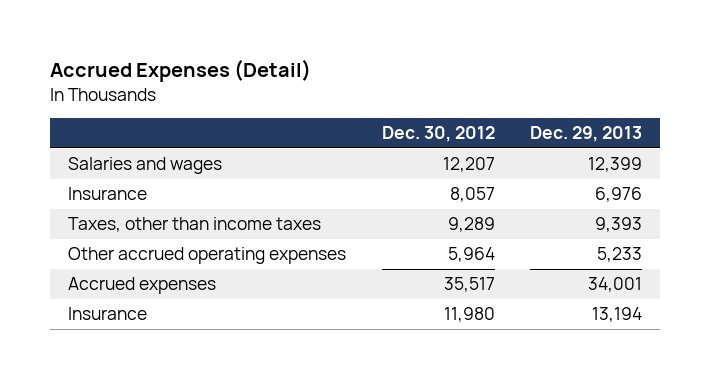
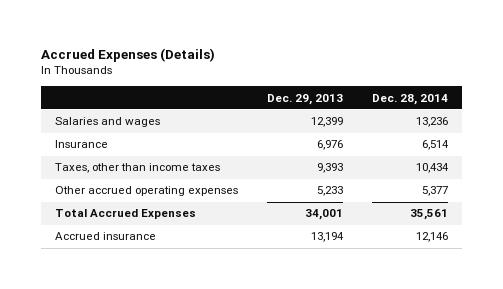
- Accrued Expenses (Detail)
+ Accrued Expenses (Details)
- | Dec. 30, 2012 | Dec. 29, 2013
+ | Dec. 29, 2013 | Dec. 28, 2014
- Accrued expenses | 35,517 | 34,001
- Insurance | 11,980 | 13,194
+ Total Accrued Expenses | 34,001 | 35,561
+ Accrued insurance | 13,194 | 12,146

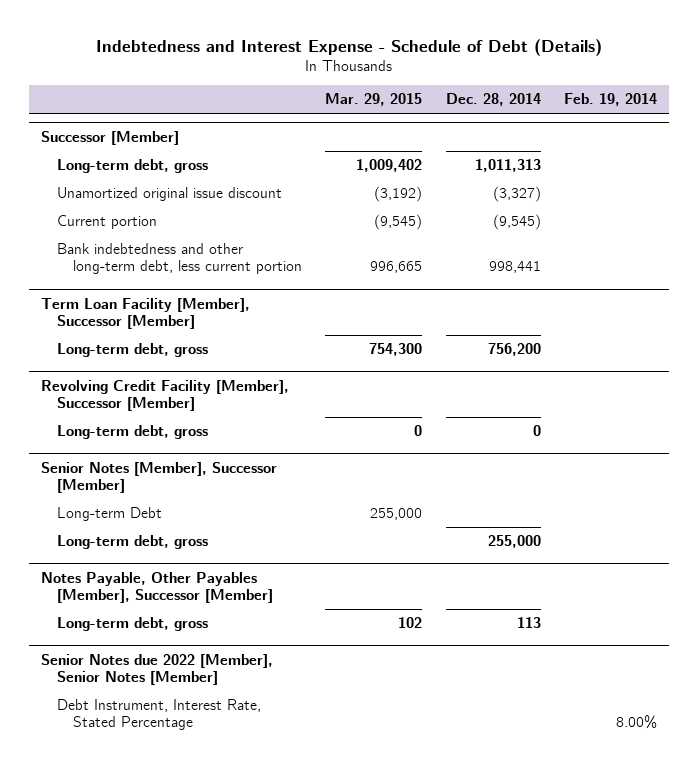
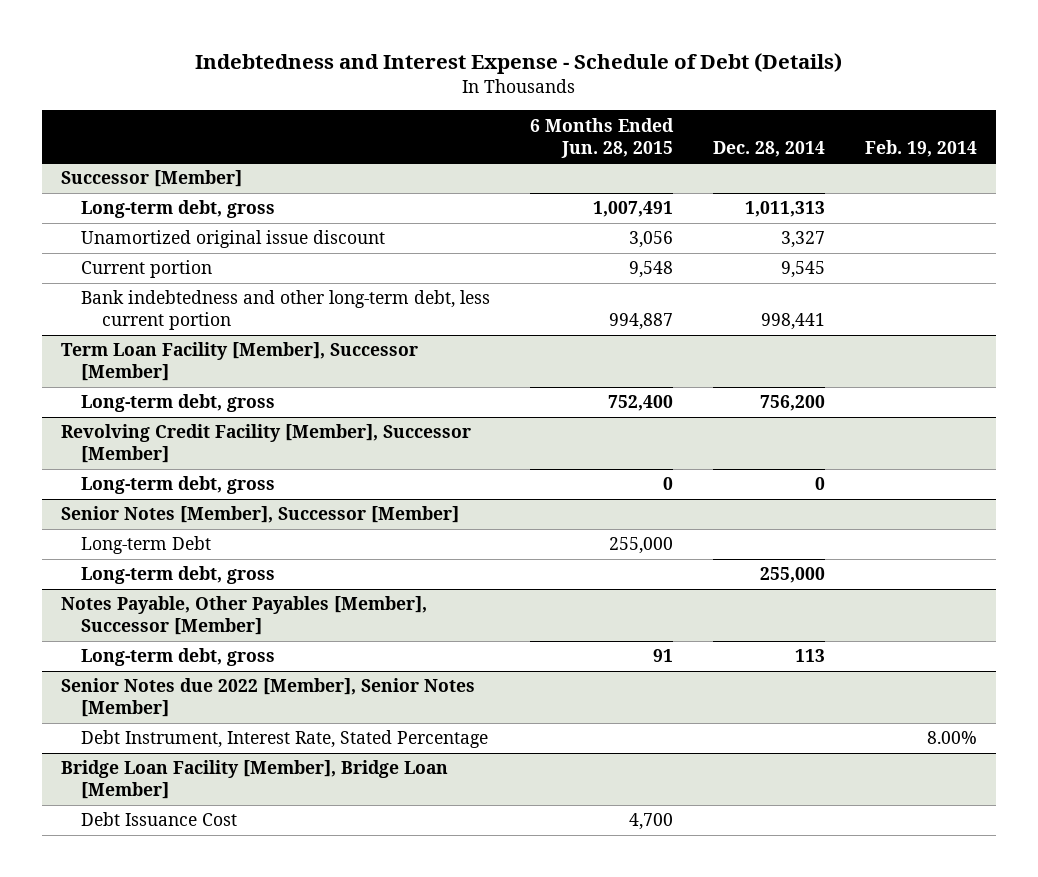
- | Mar. 29, 2015 | Dec. 28, 2014 | Feb. 19, 2014
+ | 6 Months Ended Jun. 28, 2015 | Dec. 28, 2014 | Feb. 19, 2014
@ Successor [Member]
- Unamortized original issue discount | (3,192) | (3,327) |
- Current portion | (9,545) | (9,545) |
+ Unamortized original issue discount | 3,056 | 3,327 |
+ Current portion | 9,548 | 9,545 |
+ Bridge Loan Facility [Member], Bridge Loan [Member]
+ Debt Issuance Cost | 4,700 | |

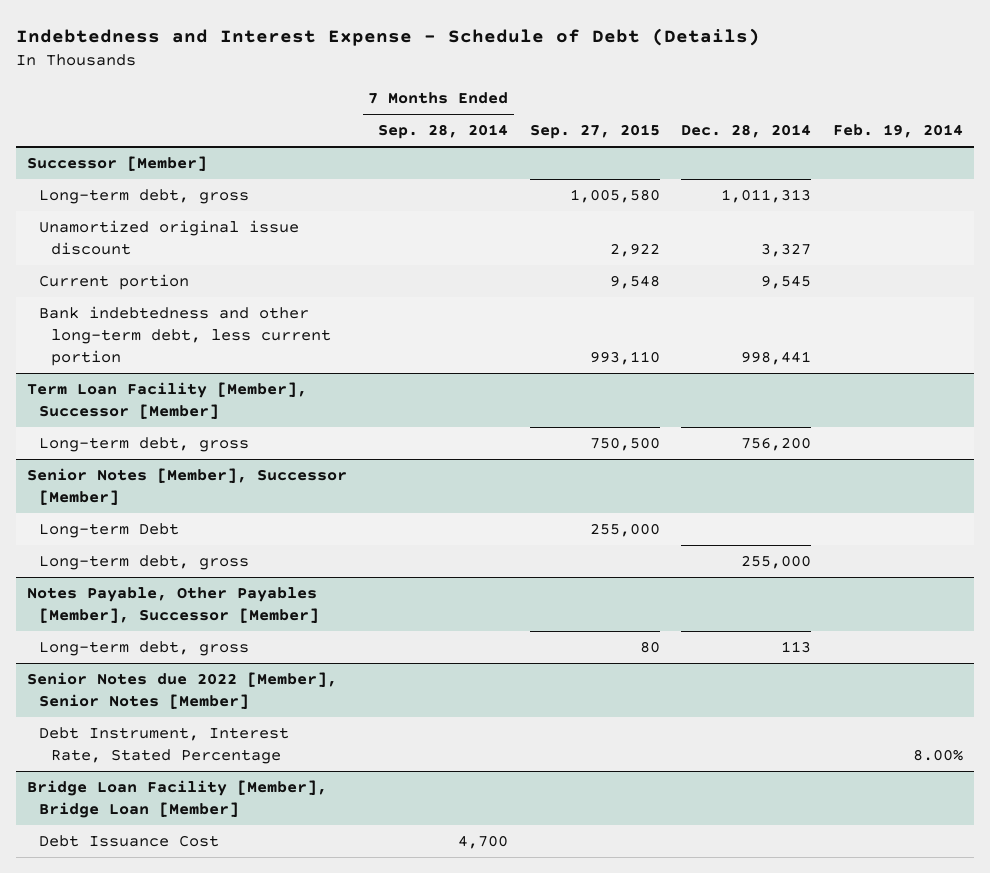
- | 6 Months Ended Jun. 28, 2015 | Dec. 28, 2014 | Feb. 19, 2014
+ | 7 Months Ended Sep. 28, 2014 | Sep. 27, 2015 | Dec. 28, 2014 | Feb. 19, 2014
- Revolving Credit Facility [Member], Successor [Member]
- Long-term debt, gross | 0 | 0 |

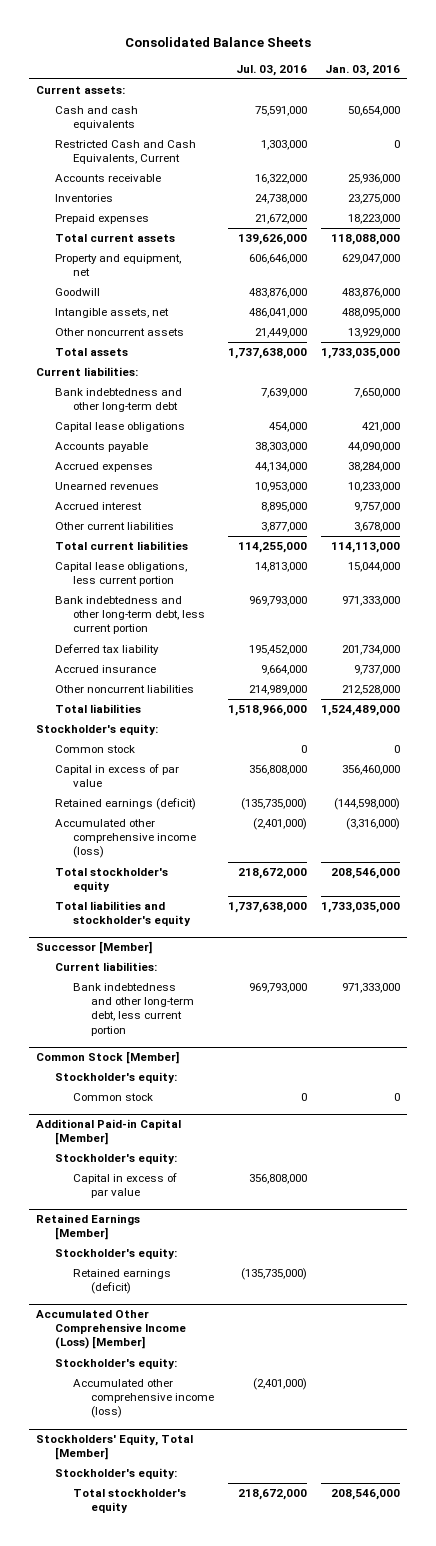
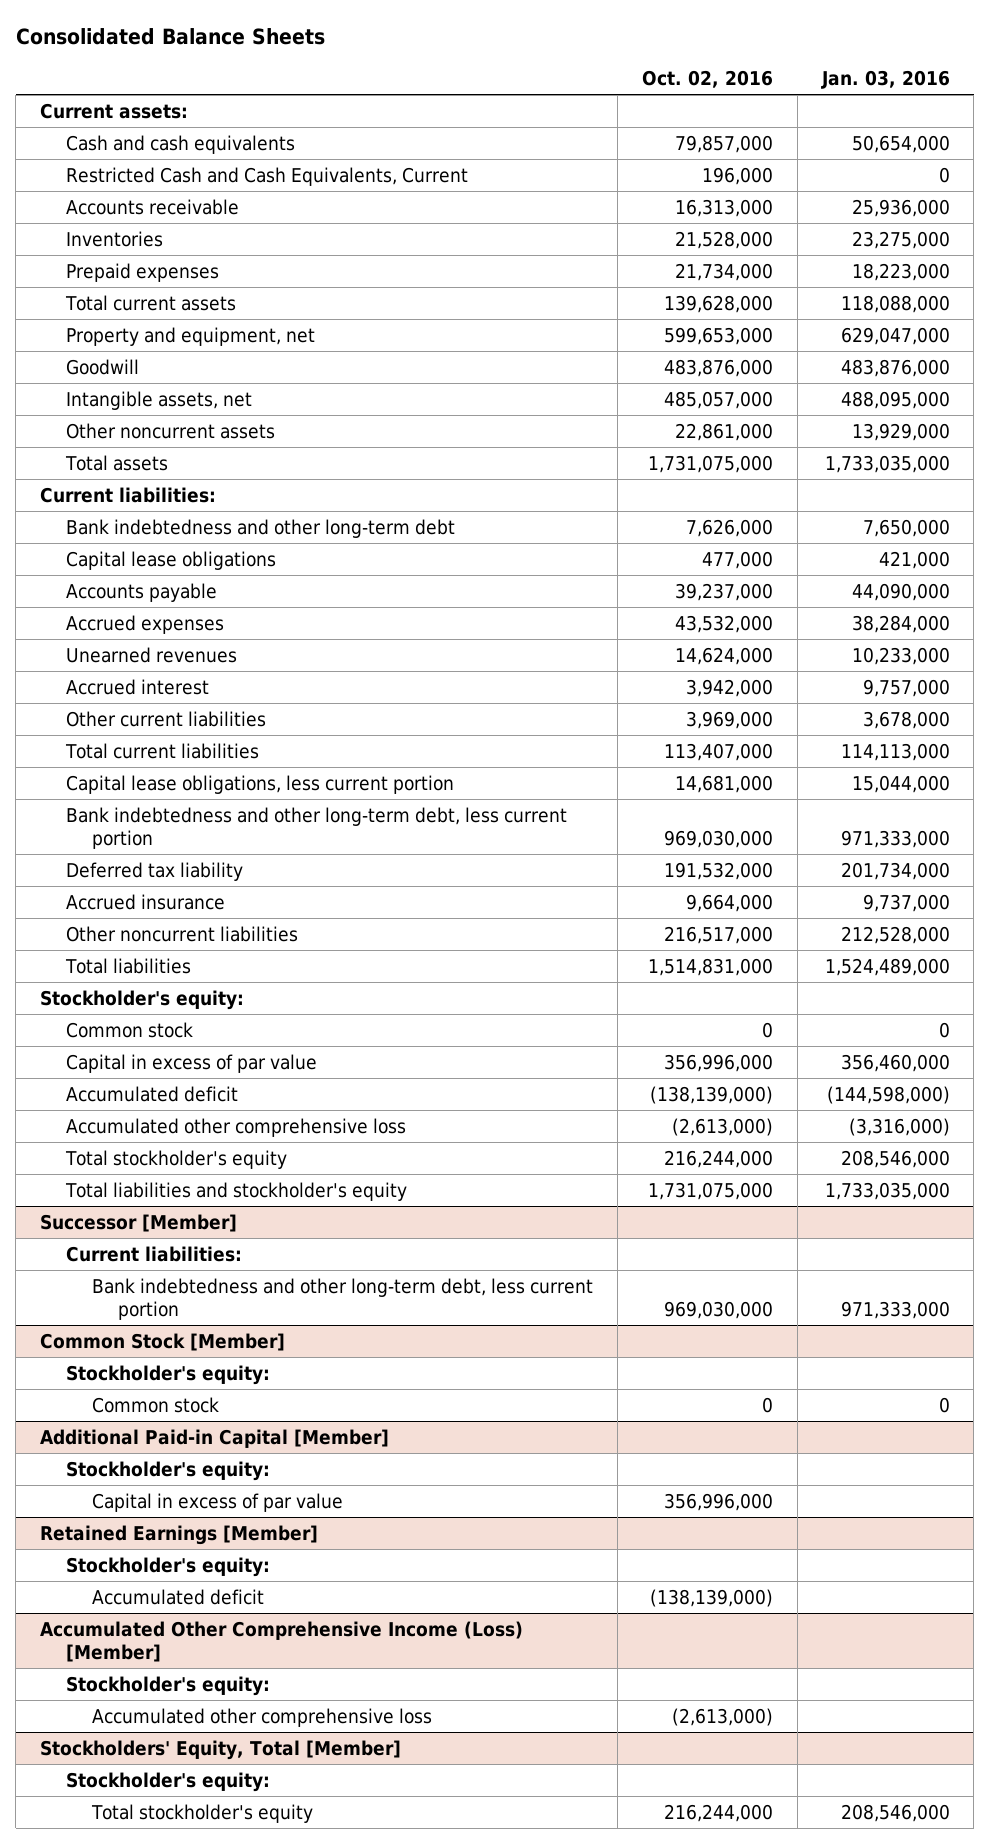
- | Jul. 03, 2016 | Jan. 03, 2016
+ | Oct. 02, 2016 | Jan. 03, 2016
- Retained earnings (deficit) | (135,735,000) | (144,598,000)
- Accumulated other comprehensive income (loss) | (2,401,000) | (3,316,000)
+ Accumulated deficit | (138,139,000) | (144,598,000)
+ Accumulated other comprehensive loss | (2,613,000) | (3,316,000)
@ Retained Earnings [Member]
- Retained earnings (deficit) | (135,735,000) |
+ Accumulated deficit | (138,139,000) |
@ Accumulated Other Comprehensive Income (Loss) [Member]
- Accumulated other comprehensive income (loss) | (2,401,000) |
+ Accumulated other comprehensive loss | (2,613,000) |

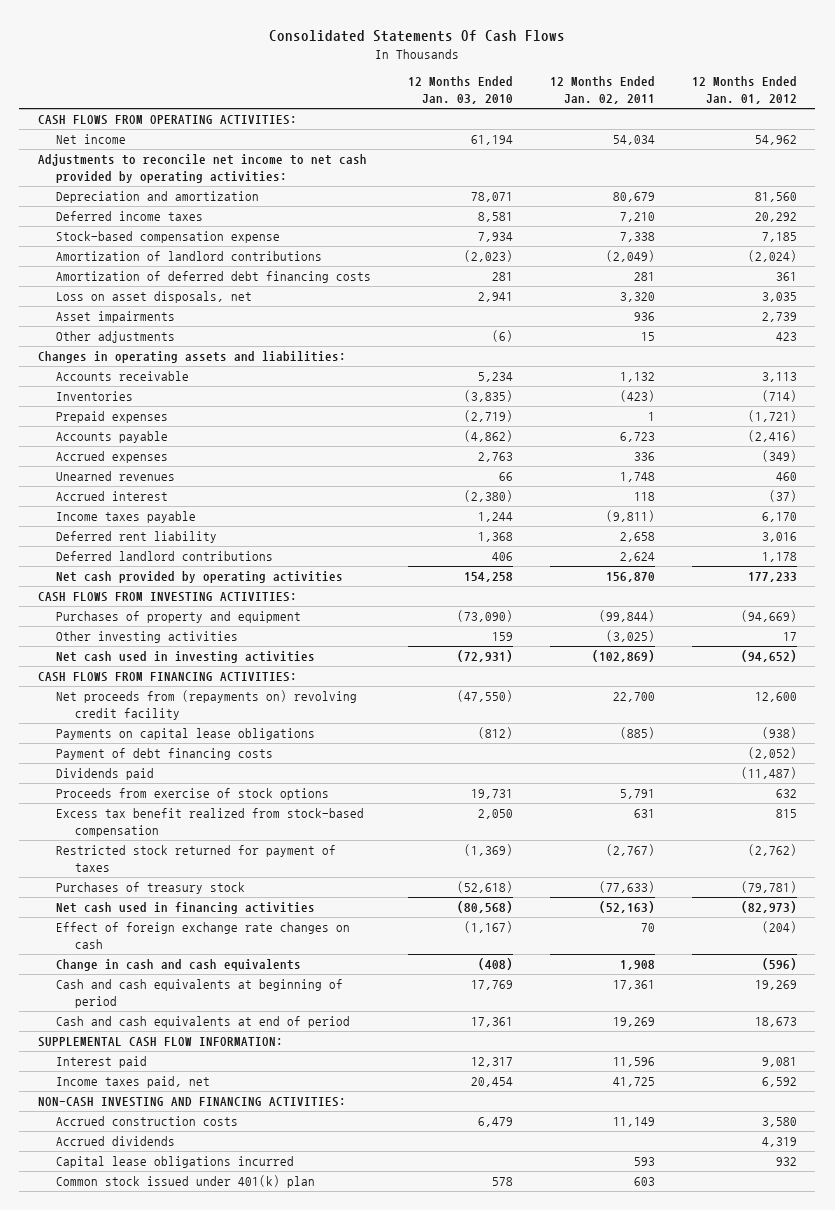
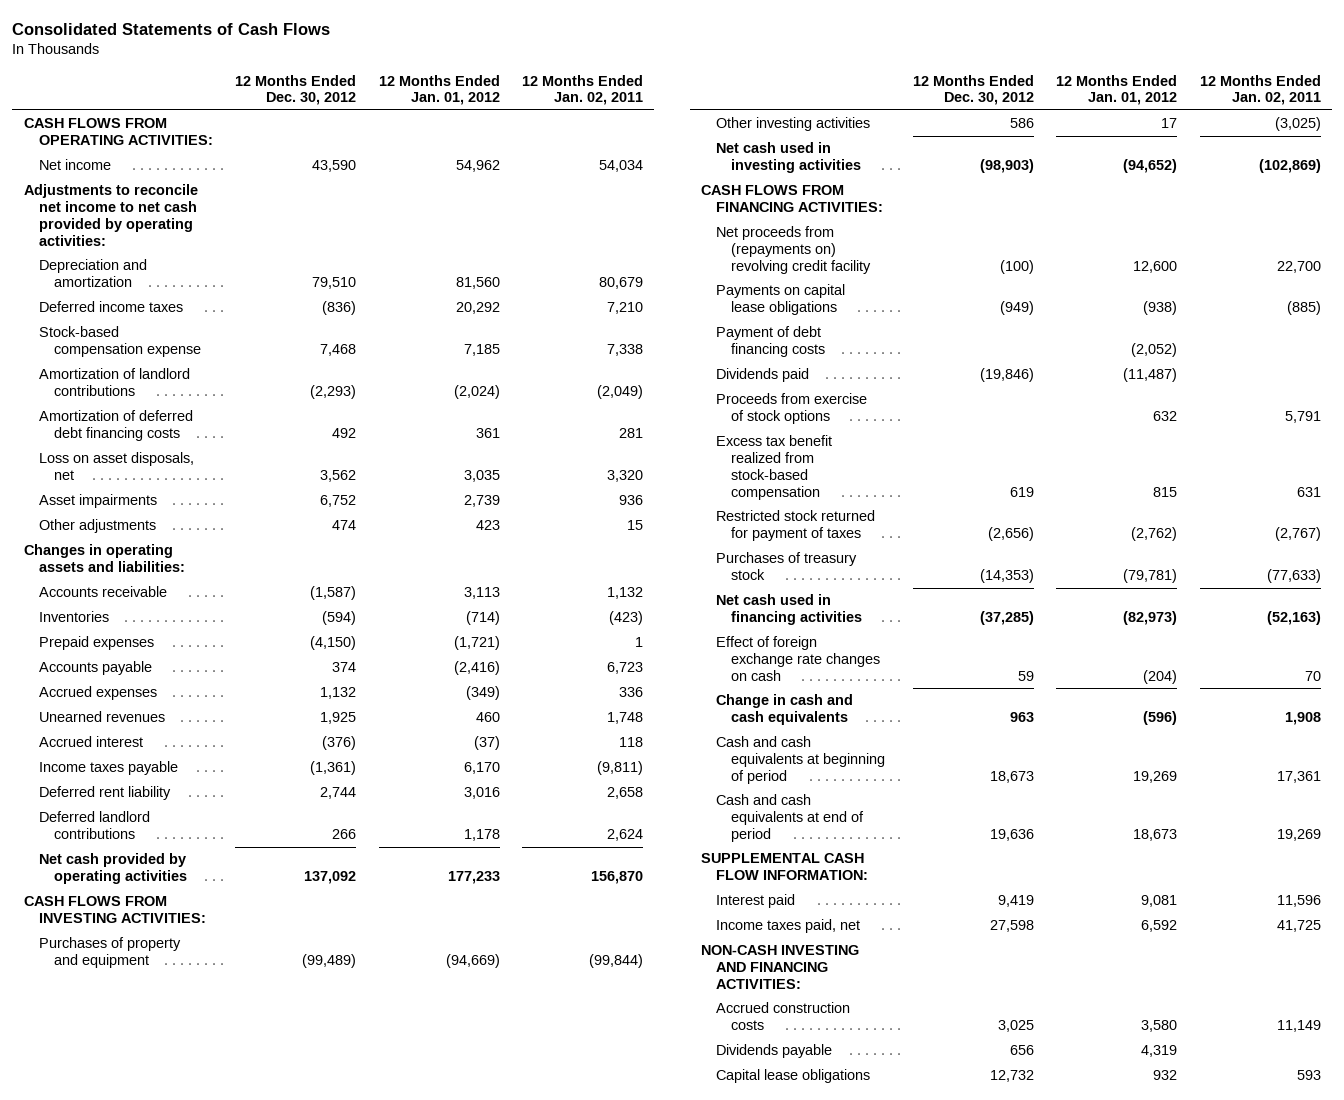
- Consolidated Statements Of Cash Flows
+ Consolidated Statements of Cash Flows
- | 12 Months Ended Jan. 03, 2010 | 12 Months Ended Jan. 02, 2011 | 12 Months Ended Jan. 01, 2012
+ | 12 Months Ended Dec. 30, 2012 | 12 Months Ended Jan. 01, 2012 | 12 Months Ended Jan. 02, 2011
- Accrued dividends | | | 4,319
- Capital lease obligations incurred | | 593 | 932
- Common stock issued under 401(k) plan | 578 | 603 |
+ Dividends payable | 656 | 4,319 |
+ Capital lease obligations | 12,732 | 932 | 593

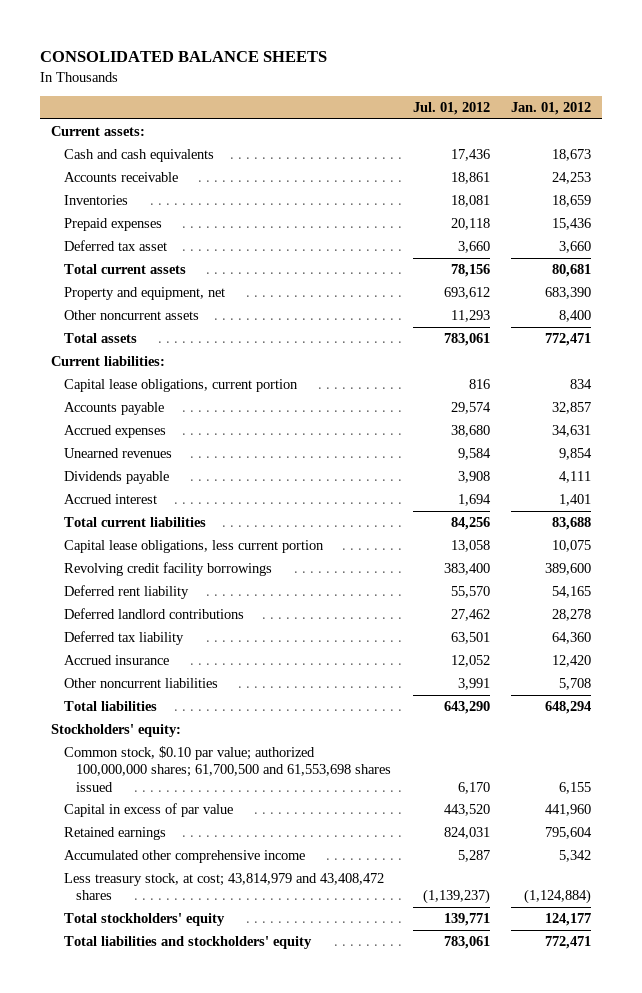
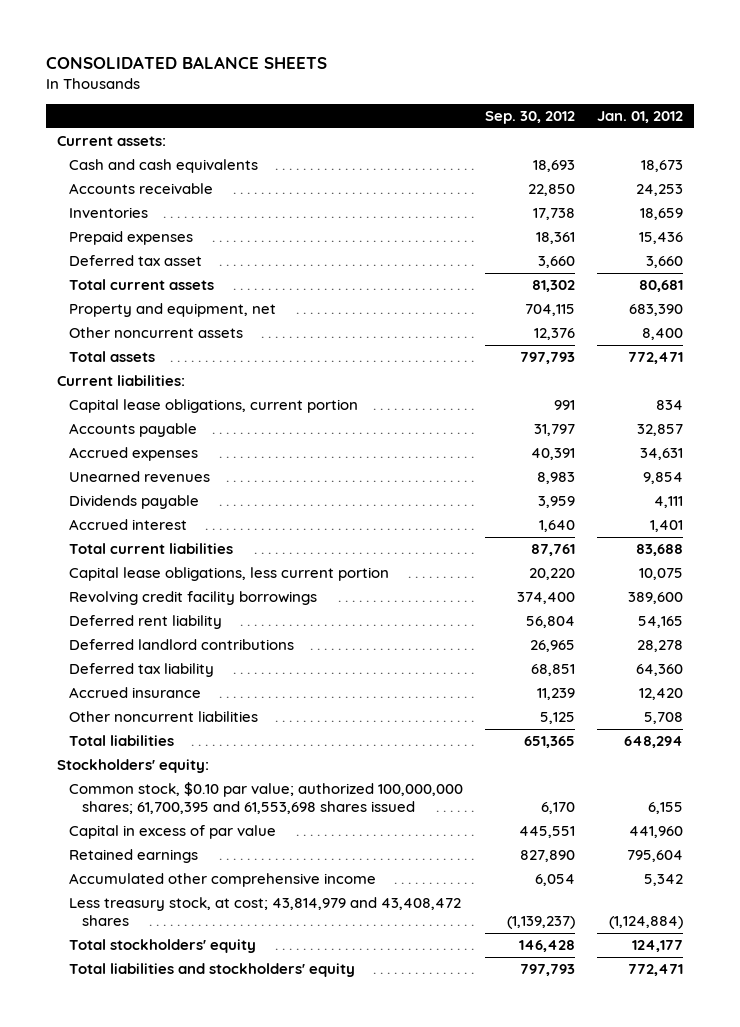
- | Jul. 01, 2012 | Jan. 01, 2012
+ | Sep. 30, 2012 | Jan. 01, 2012
- Common stock, $0.10 par value; authorized 100,000,000 shares; 61,700,500 and 61,553,698 shares issued | 6,170 | 6,155
+ Common stock, $0.10 par value; authorized 100,000,000 shares; 61,700,395 and 61,553,698 shares issued | 6,170 | 6,155

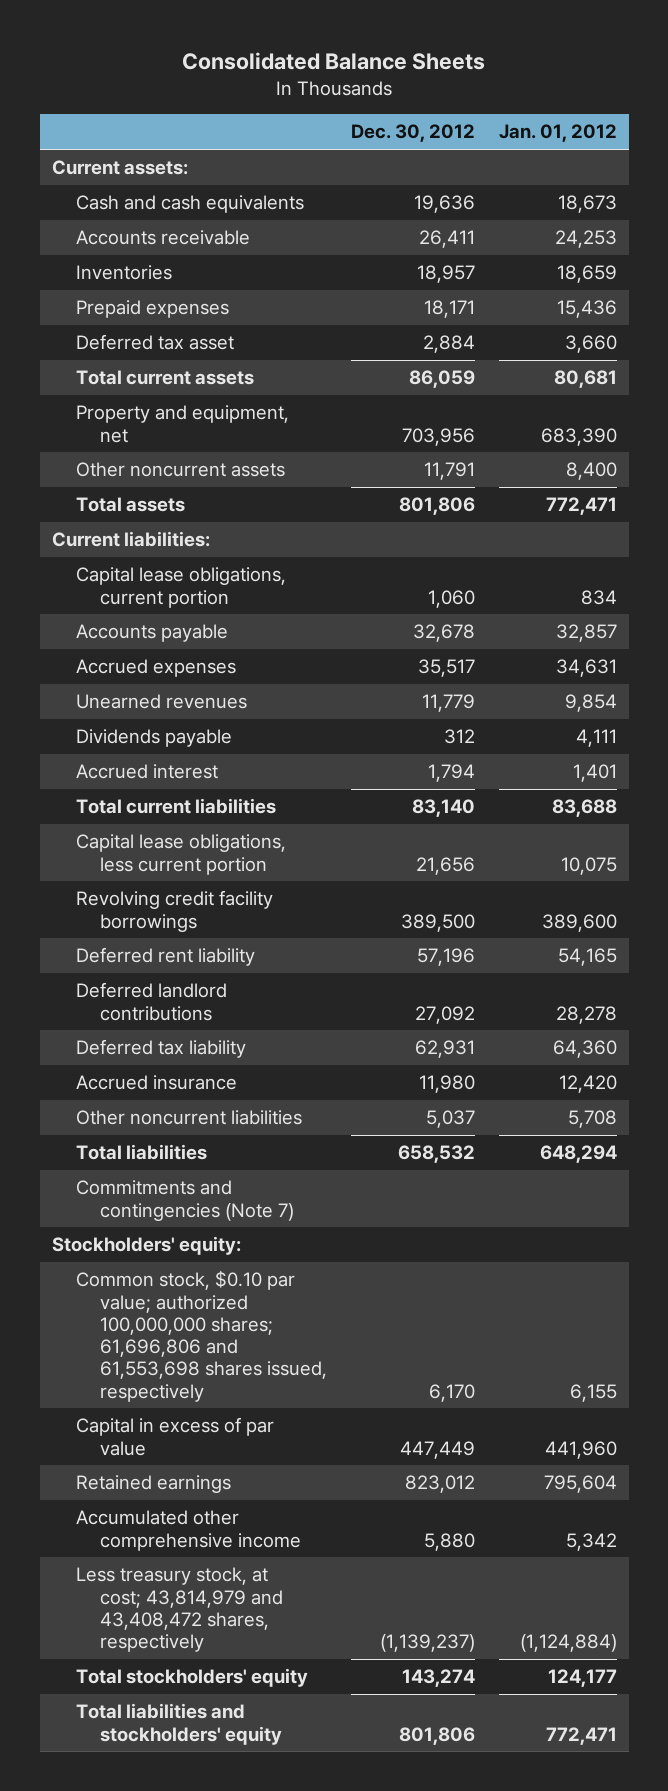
- CONSOLIDATED BALANCE SHEETS
+ Consolidated Balance Sheets
- | Sep. 30, 2012 | Jan. 01, 2012
+ | Dec. 30, 2012 | Jan. 01, 2012
+ Commitments and contingencies (Note 7)
- Common stock, $0.10 par value; authorized 100,000,000 shares; 61,700,395 and 61,553,698 shares issued | 6,170 | 6,155
+ Common stock, $0.10 par value; authorized 100,000,000 shares; 61,696,806 and 61,553,698 shares issued, respectively | 6,170 | 6,155
- Less treasury stock, at cost; 43,814,979 and 43,408,472 shares | (1,139,237) | (1,124,884)
+ Less treasury stock, at cost; 43,814,979 and 43,408,472 shares, respectively | (1,139,237) | (1,124,884)

